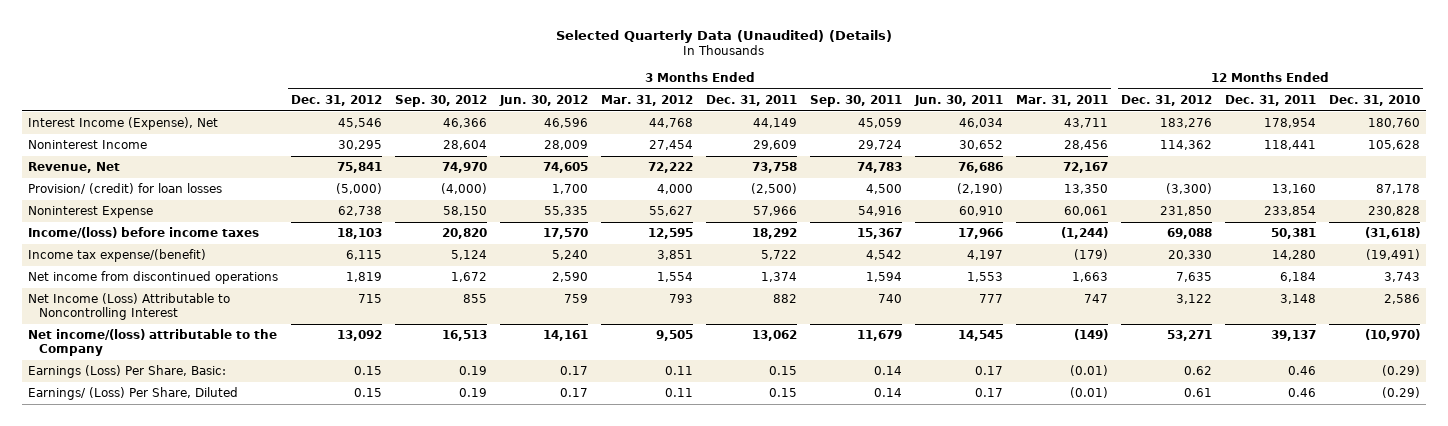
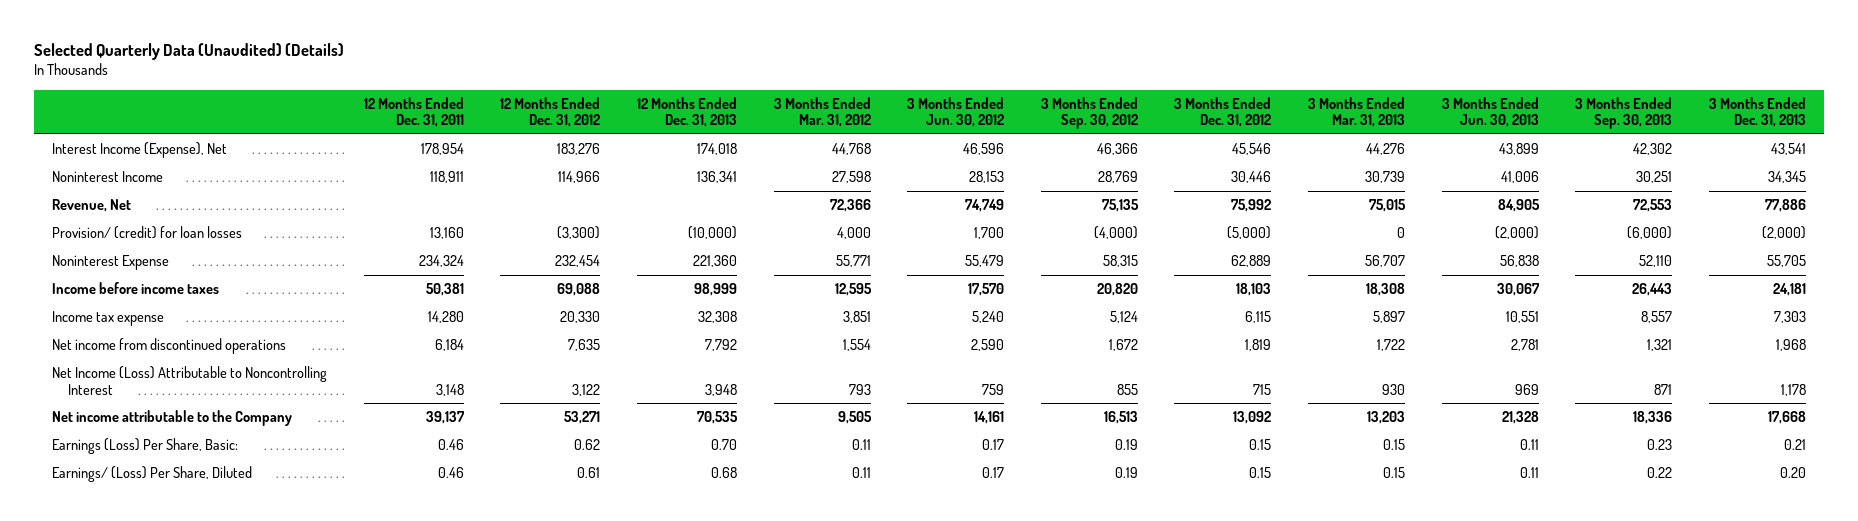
- | 3 Months Ended Dec. 31, 2012 | 3 Months Ended Sep. 30, 2012 | 3 Months Ended Jun. 30, 2012 | 3 Months Ended Mar. 31, 2012 | 3 Months Ended Dec. 31, 2011 | 3 Months Ended Sep. 30, 2011 | 3 Months Ended Jun. 30, 2011 | 3 Months Ended Mar. 31, 2011 | 12 Months Ended Dec. 31, 2012 | 12 Months Ended Dec. 31, 2011 | 12 Months Ended Dec. 31, 2010
+ | 12 Months Ended Dec. 31, 2011 | 12 Months Ended Dec. 31, 2012 | 12 Months Ended Dec. 31, 2013 | 3 Months Ended Mar. 31, 2012 | 3 Months Ended Jun. 30, 2012 | 3 Months Ended Sep. 30, 2012 | 3 Months Ended Dec. 31, 2012 | 3 Months Ended Mar. 31, 2013 | 3 Months Ended Jun. 30, 2013 | 3 Months Ended Sep. 30, 2013 | 3 Months Ended Dec. 31, 2013
- Noninterest Income | 30,295 | 28,604 | 28,009 | 27,454 | 29,609 | 29,724 | 30,652 | 28,456 | 114,362 | 118,441 | 105,628
- Revenue, Net | 75,841 | 74,970 | 74,605 | 72,222 | 73,758 | 74,783 | 76,686 | 72,167 | | |
+ Noninterest Income | 118,911 | 114,966 | 136,341 | 27,598 | 28,153 | 28,769 | 30,446 | 30,739 | 41,006 | 30,251 | 34,345
+ Revenue, Net | | | | 72,366 | 74,749 | 75,135 | 75,992 | 75,015 | 84,905 | 72,553 | 77,886
- Noninterest Expense | 62,738 | 58,150 | 55,335 | 55,627 | 57,966 | 54,916 | 60,910 | 60,061 | 231,850 | 233,854 | 230,828
- Income/(loss) before income taxes | 18,103 | 20,820 | 17,570 | 12,595 | 18,292 | 15,367 | 17,966 | (1,244) | 69,088 | 50,381 | (31,618)
- Income tax expense/(benefit) | 6,115 | 5,124 | 5,240 | 3,851 | 5,722 | 4,542 | 4,197 | (179) | 20,330 | 14,280 | (19,491)
+ Noninterest Expense | 234,324 | 232,454 | 221,360 | 55,771 | 55,479 | 58,315 | 62,889 | 56,707 | 56,838 | 52,110 | 55,705
+ Income before income taxes | 50,381 | 69,088 | 98,999 | 12,595 | 17,570 | 20,820 | 18,103 | 18,308 | 30,067 | 26,443 | 24,181
+ Income tax expense | 14,280 | 20,330 | 32,308 | 3,851 | 5,240 | 5,124 | 6,115 | 5,897 | 10,551 | 8,557 | 7,303
- Net income/(loss) attributable to the Company | 13,092 | 16,513 | 14,161 | 9,505 | 13,062 | 11,679 | 14,545 | (149) | 53,271 | 39,137 | (10,970)
+ Net income attributable to the Company | 39,137 | 53,271 | 70,535 | 9,505 | 14,161 | 16,513 | 13,092 | 13,203 | 21,328 | 18,336 | 17,668

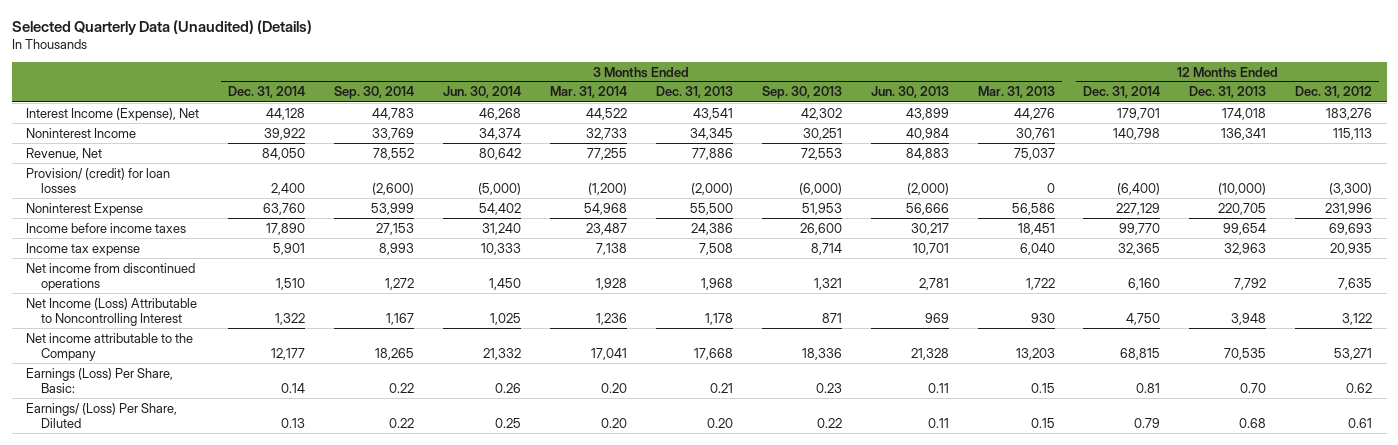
- | 12 Months Ended Dec. 31, 2011 | 12 Months Ended Dec. 31, 2012 | 12 Months Ended Dec. 31, 2013 | 3 Months Ended Mar. 31, 2012 | 3 Months Ended Jun. 30, 2012 | 3 Months Ended Sep. 30, 2012 | 3 Months Ended Dec. 31, 2012 | 3 Months Ended Mar. 31, 2013 | 3 Months Ended Jun. 30, 2013 | 3 Months Ended Sep. 30, 2013 | 3 Months Ended Dec. 31, 2013
+ | 3 Months Ended Dec. 31, 2014 | 3 Months Ended Sep. 30, 2014 | 3 Months Ended Jun. 30, 2014 | 3 Months Ended Mar. 31, 2014 | 3 Months Ended Dec. 31, 2013 | 3 Months Ended Sep. 30, 2013 | 3 Months Ended Jun. 30, 2013 | 3 Months Ended Mar. 31, 2013 | 12 Months Ended Dec. 31, 2014 | 12 Months Ended Dec. 31, 2013 | 12 Months Ended Dec. 31, 2012
- Noninterest Income | 118,911 | 114,966 | 136,341 | 27,598 | 28,153 | 28,769 | 30,446 | 30,739 | 41,006 | 30,251 | 34,345
- Revenue, Net | | | | 72,366 | 74,749 | 75,135 | 75,992 | 75,015 | 84,905 | 72,553 | 77,886
+ Noninterest Income | 39,922 | 33,769 | 34,374 | 32,733 | 34,345 | 30,251 | 40,984 | 30,761 | 140,798 | 136,341 | 115,113
+ Revenue, Net | 84,050 | 78,552 | 80,642 | 77,255 | 77,886 | 72,553 | 84,883 | 75,037 | | |
- Noninterest Expense | 234,324 | 232,454 | 221,360 | 55,771 | 55,479 | 58,315 | 62,889 | 56,707 | 56,838 | 52,110 | 55,705
- Income before income taxes | 50,381 | 69,088 | 98,999 | 12,595 | 17,570 | 20,820 | 18,103 | 18,308 | 30,067 | 26,443 | 24,181
- Income tax expense | 14,280 | 20,330 | 32,308 | 3,851 | 5,240 | 5,124 | 6,115 | 5,897 | 10,551 | 8,557 | 7,303
+ Noninterest Expense | 63,760 | 53,999 | 54,402 | 54,968 | 55,500 | 51,953 | 56,666 | 56,586 | 227,129 | 220,705 | 231,996
+ Income before income taxes | 17,890 | 27,153 | 31,240 | 23,487 | 24,386 | 26,600 | 30,217 | 18,451 | 99,770 | 99,654 | 69,693
+ Income tax expense | 5,901 | 8,993 | 10,333 | 7,138 | 7,508 | 8,714 | 10,701 | 6,040 | 32,365 | 32,963 | 20,935

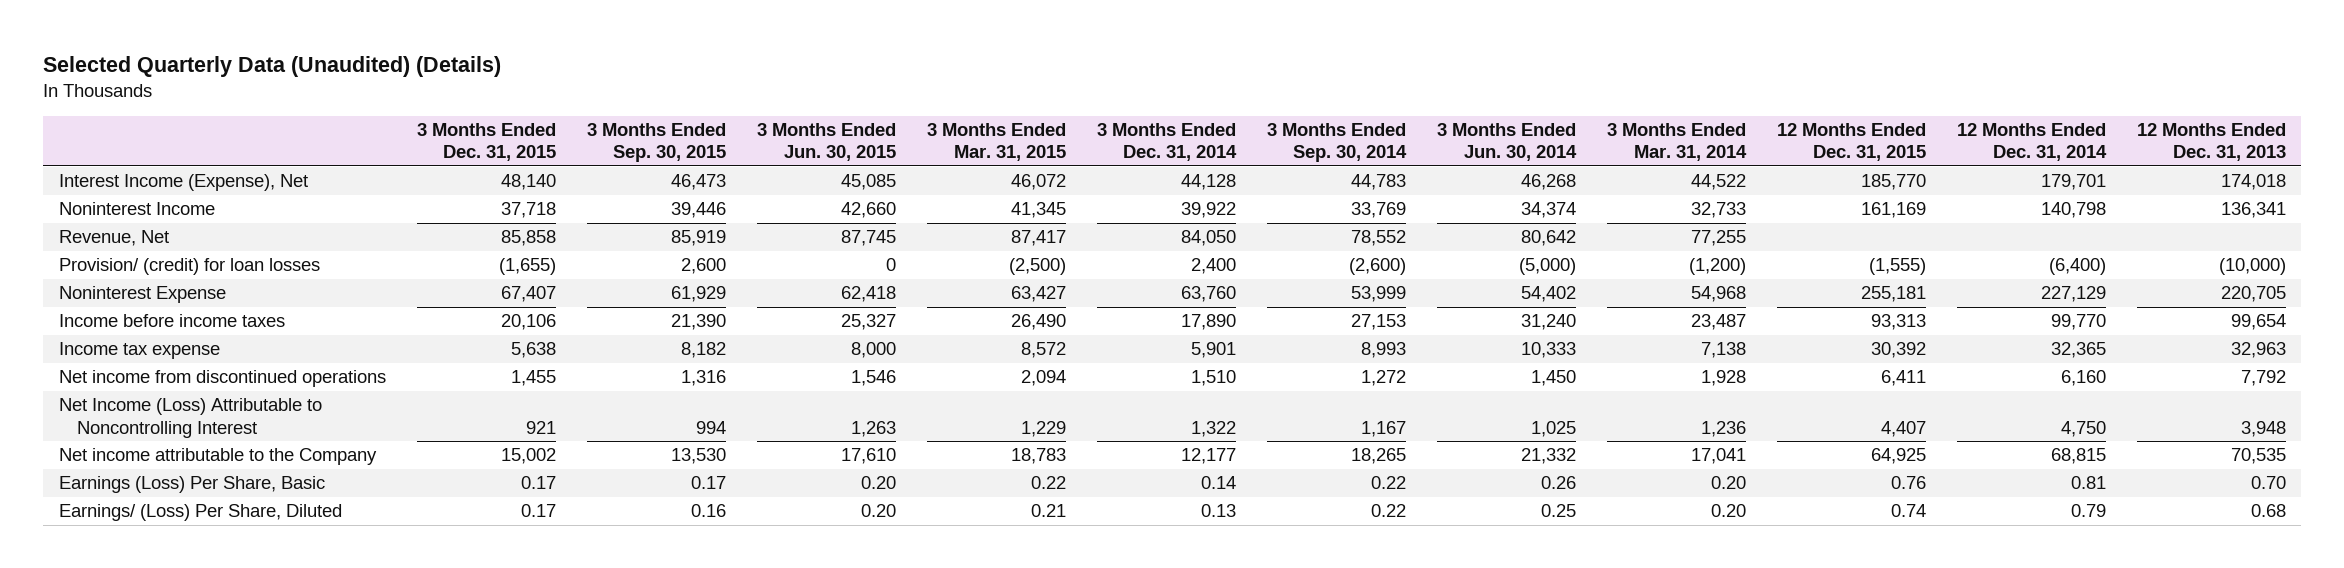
- | 3 Months Ended Dec. 31, 2014 | 3 Months Ended Sep. 30, 2014 | 3 Months Ended Jun. 30, 2014 | 3 Months Ended Mar. 31, 2014 | 3 Months Ended Dec. 31, 2013 | 3 Months Ended Sep. 30, 2013 | 3 Months Ended Jun. 30, 2013 | 3 Months Ended Mar. 31, 2013 | 12 Months Ended Dec. 31, 2014 | 12 Months Ended Dec. 31, 2013 | 12 Months Ended Dec. 31, 2012
+ | 3 Months Ended Dec. 31, 2015 | 3 Months Ended Sep. 30, 2015 | 3 Months Ended Jun. 30, 2015 | 3 Months Ended Mar. 31, 2015 | 3 Months Ended Dec. 31, 2014 | 3 Months Ended Sep. 30, 2014 | 3 Months Ended Jun. 30, 2014 | 3 Months Ended Mar. 31, 2014 | 12 Months Ended Dec. 31, 2015 | 12 Months Ended Dec. 31, 2014 | 12 Months Ended Dec. 31, 2013
- Earnings (Loss) Per Share, Basic: | 0.14 | 0.22 | 0.26 | 0.20 | 0.21 | 0.23 | 0.11 | 0.15 | 0.81 | 0.70 | 0.62
+ Earnings (Loss) Per Share, Basic | 0.17 | 0.17 | 0.20 | 0.22 | 0.14 | 0.22 | 0.26 | 0.20 | 0.76 | 0.81 | 0.70

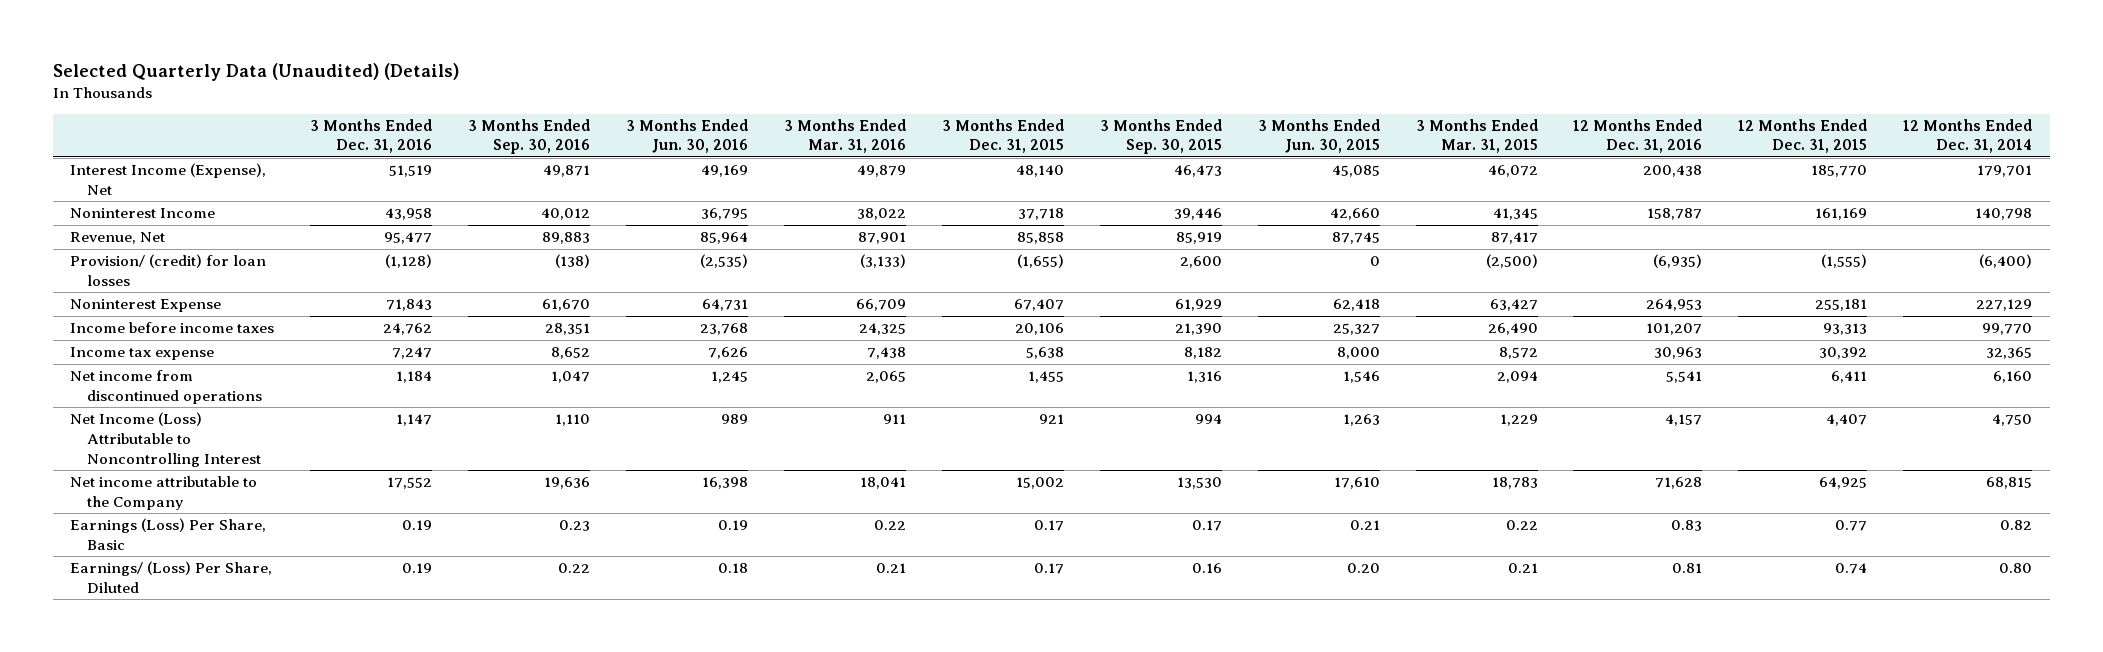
- | 3 Months Ended Dec. 31, 2015 | 3 Months Ended Sep. 30, 2015 | 3 Months Ended Jun. 30, 2015 | 3 Months Ended Mar. 31, 2015 | 3 Months Ended Dec. 31, 2014 | 3 Months Ended Sep. 30, 2014 | 3 Months Ended Jun. 30, 2014 | 3 Months Ended Mar. 31, 2014 | 12 Months Ended Dec. 31, 2015 | 12 Months Ended Dec. 31, 2014 | 12 Months Ended Dec. 31, 2013
+ | 3 Months Ended Dec. 31, 2016 | 3 Months Ended Sep. 30, 2016 | 3 Months Ended Jun. 30, 2016 | 3 Months Ended Mar. 31, 2016 | 3 Months Ended Dec. 31, 2015 | 3 Months Ended Sep. 30, 2015 | 3 Months Ended Jun. 30, 2015 | 3 Months Ended Mar. 31, 2015 | 12 Months Ended Dec. 31, 2016 | 12 Months Ended Dec. 31, 2015 | 12 Months Ended Dec. 31, 2014
- Earnings (Loss) Per Share, Basic | 0.17 | 0.17 | 0.20 | 0.22 | 0.14 | 0.22 | 0.26 | 0.20 | 0.76 | 0.81 | 0.70
- Earnings/ (Loss) Per Share, Diluted | 0.17 | 0.16 | 0.20 | 0.21 | 0.13 | 0.22 | 0.25 | 0.20 | 0.74 | 0.79 | 0.68
+ Earnings (Loss) Per Share, Basic | 0.19 | 0.23 | 0.19 | 0.22 | 0.17 | 0.17 | 0.21 | 0.22 | 0.83 | 0.77 | 0.82
+ Earnings/ (Loss) Per Share, Diluted | 0.19 | 0.22 | 0.18 | 0.21 | 0.17 | 0.16 | 0.20 | 0.21 | 0.81 | 0.74 | 0.80

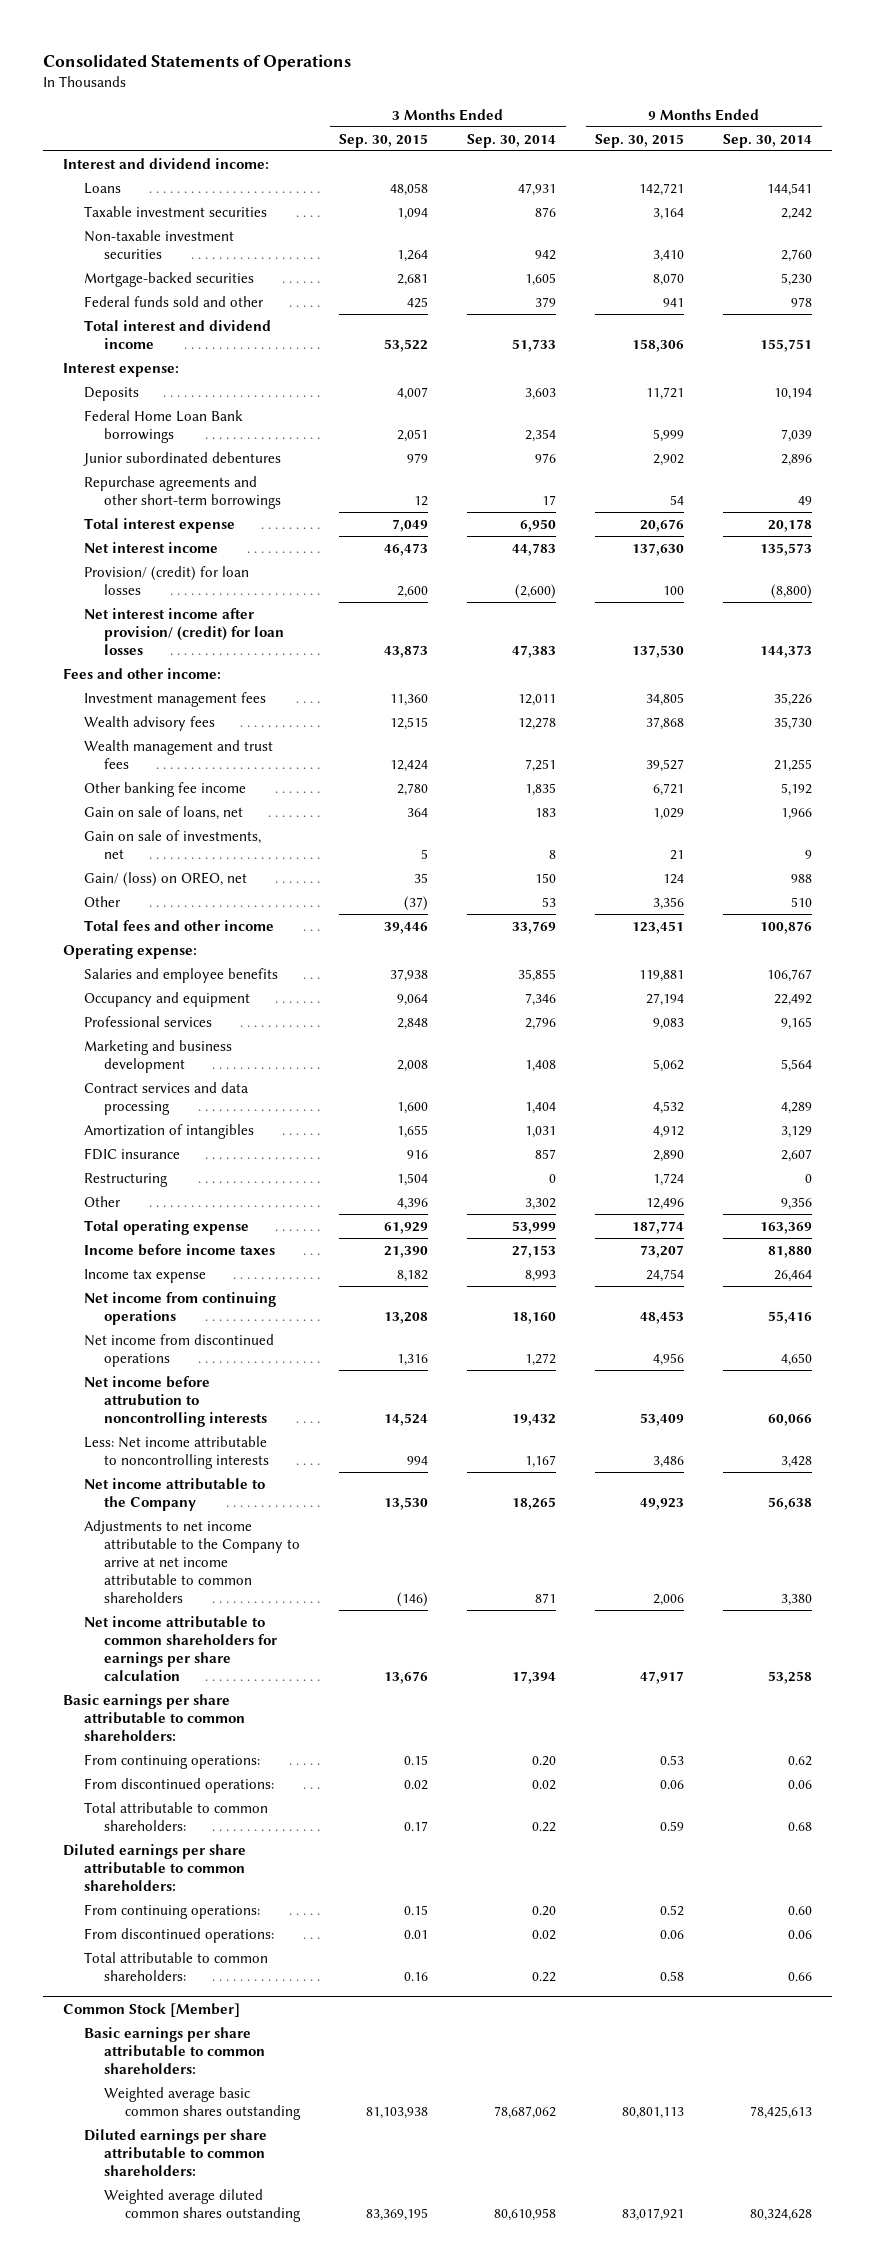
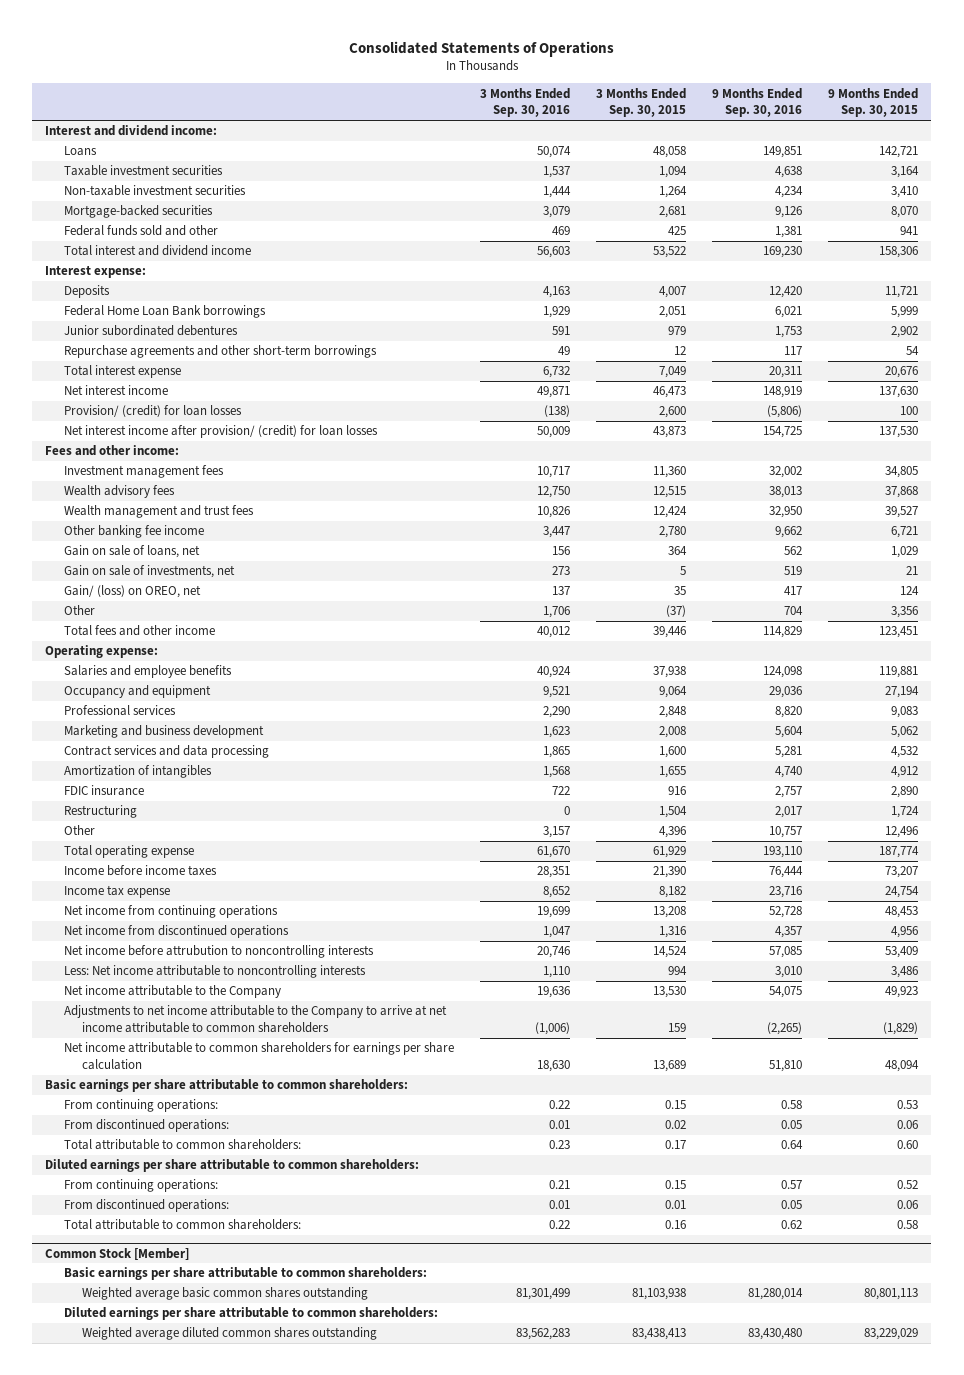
- | 3 Months Ended Sep. 30, 2015 | 3 Months Ended Sep. 30, 2014 | 9 Months Ended Sep. 30, 2015 | 9 Months Ended Sep. 30, 2014
+ | 3 Months Ended Sep. 30, 2016 | 3 Months Ended Sep. 30, 2015 | 9 Months Ended Sep. 30, 2016 | 9 Months Ended Sep. 30, 2015
- Adjustments to net income attributable to the Company to arrive at net income attributable to common shareholders | (146) | 871 | 2,006 | 3,380
- Net income attributable to common shareholders for earnings per share calculation | 13,676 | 17,394 | 47,917 | 53,258
+ Adjustments to net income attributable to the Company to arrive at net income attributable to common shareholders | (1,006) | 159 | (2,265) | (1,829)
+ Net income attributable to common shareholders for earnings per share calculation | 18,630 | 13,689 | 51,810 | 48,094
- Total attributable to common shareholders: | 0.17 | 0.22 | 0.59 | 0.68
+ Total attributable to common shareholders: | 0.23 | 0.17 | 0.64 | 0.60
@ Common Stock [Member]
- Weighted average diluted common shares outstanding | 83,369,195 | 80,610,958 | 83,017,921 | 80,324,628
+ Weighted average diluted common shares outstanding | 83,562,283 | 83,438,413 | 83,430,480 | 83,229,029

